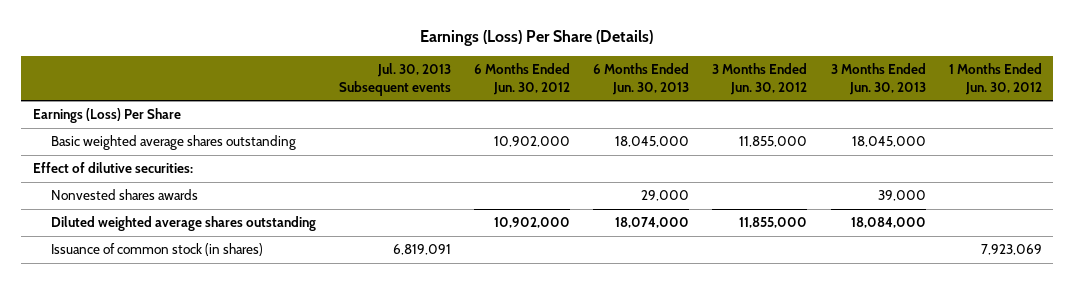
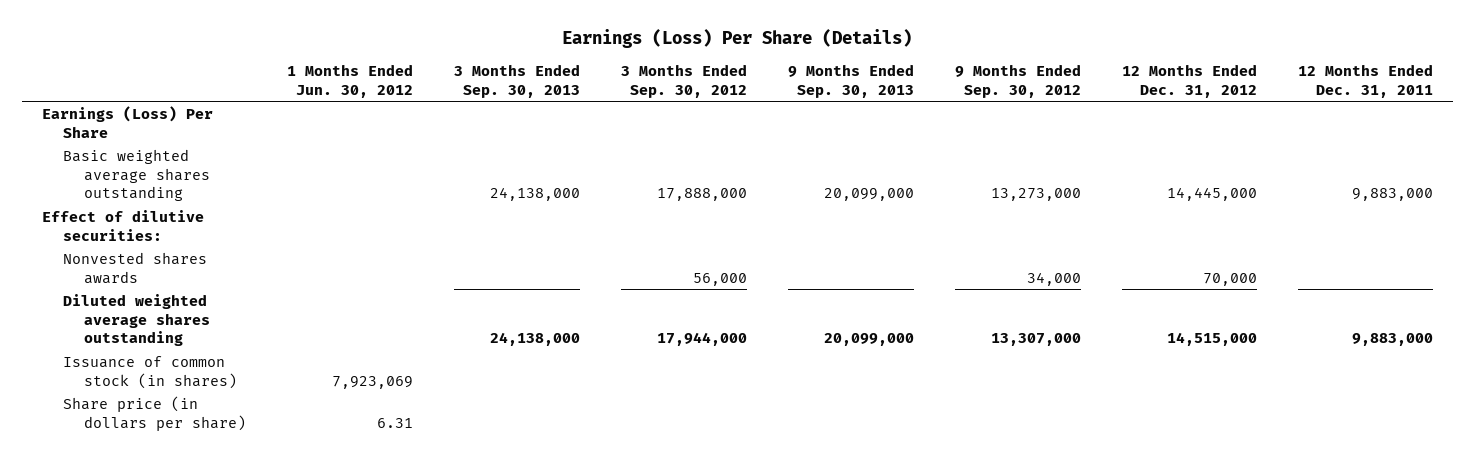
- | Jul. 30, 2013 Subsequent events | 6 Months Ended Jun. 30, 2012 | 6 Months Ended Jun. 30, 2013 | 3 Months Ended Jun. 30, 2012 | 3 Months Ended Jun. 30, 2013 | 1 Months Ended Jun. 30, 2012
+ | 1 Months Ended Jun. 30, 2012 | 3 Months Ended Sep. 30, 2013 | 3 Months Ended Sep. 30, 2012 | 9 Months Ended Sep. 30, 2013 | 9 Months Ended Sep. 30, 2012 | 12 Months Ended Dec. 31, 2012 | 12 Months Ended Dec. 31, 2011
+ Share price (in dollars per share) | 6.31 | | | | | |

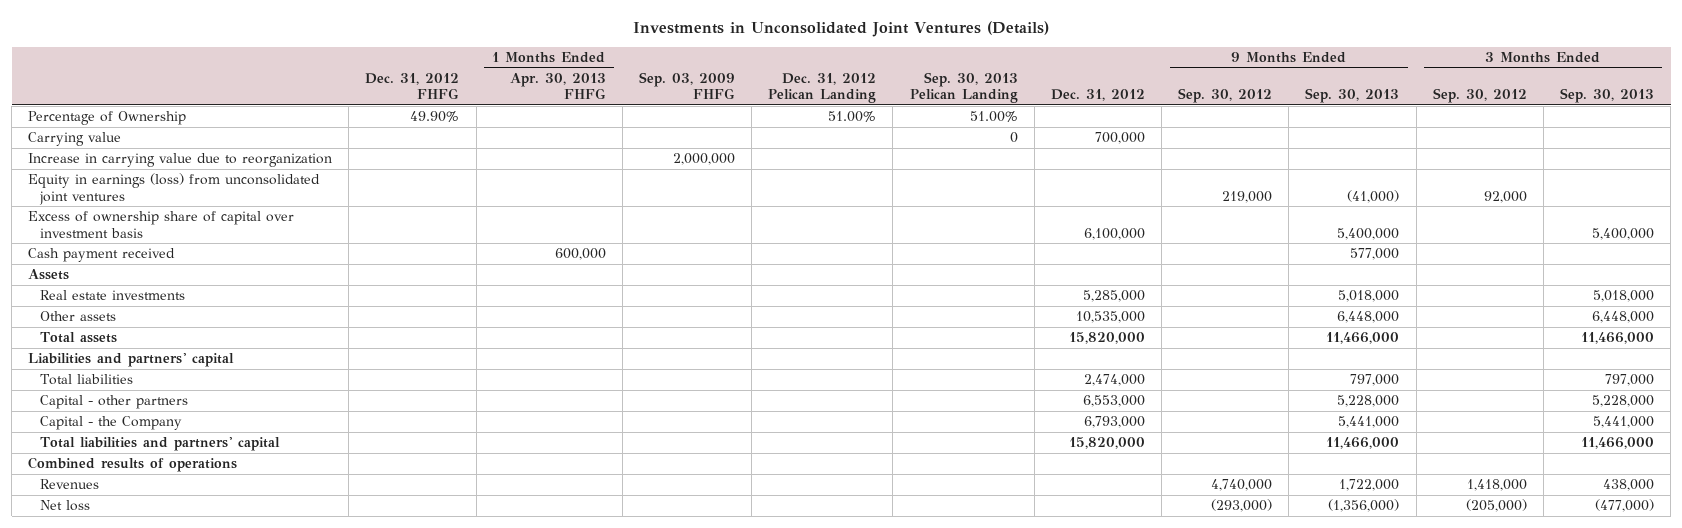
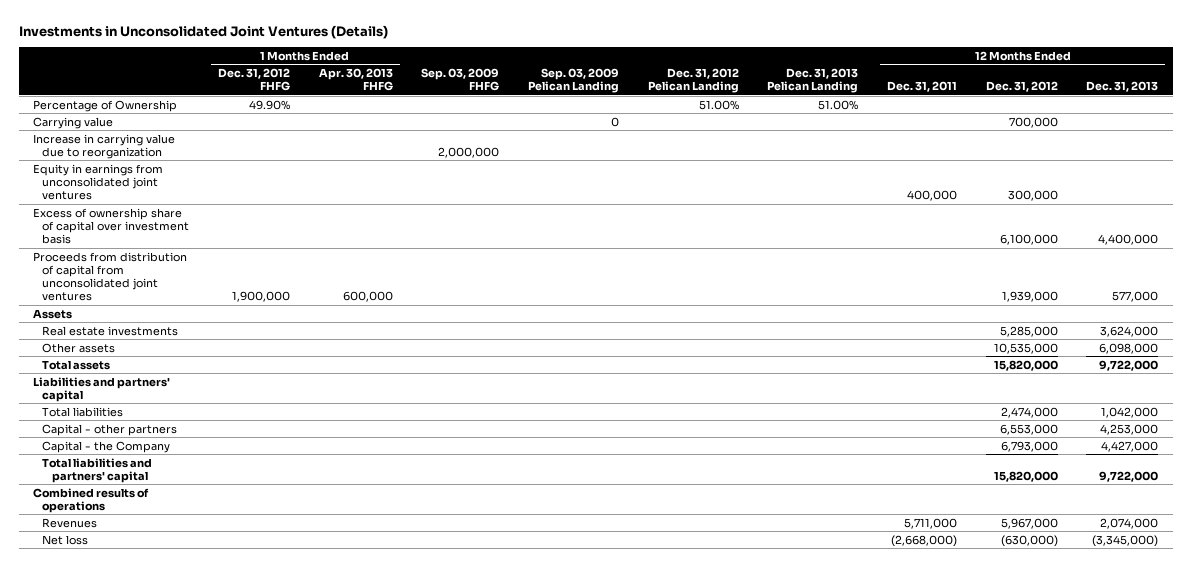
- | Dec. 31, 2012 FHFG | 1 Months Ended Apr. 30, 2013 FHFG | Sep. 03, 2009 FHFG | Dec. 31, 2012 Pelican Landing | Sep. 30, 2013 Pelican Landing | Dec. 31, 2012 | 9 Months Ended Sep. 30, 2012 | 9 Months Ended Sep. 30, 2013 | 3 Months Ended Sep. 30, 2012 | 3 Months Ended Sep. 30, 2013
+ | 1 Months Ended Dec. 31, 2012 FHFG | 1 Months Ended Apr. 30, 2013 FHFG | Sep. 03, 2009 FHFG | Sep. 03, 2009 Pelican Landing | Dec. 31, 2012 Pelican Landing | Dec. 31, 2013 Pelican Landing | 12 Months Ended Dec. 31, 2011 | 12 Months Ended Dec. 31, 2012 | 12 Months Ended Dec. 31, 2013
- Equity in earnings (loss) from unconsolidated joint ventures | | | | | | | 219,000 | (41,000) | 92,000 |
+ Equity in earnings from unconsolidated joint ventures | | | | | | | 400,000 | 300,000 |
- Cash payment received | | 600,000 | | | | | | 577,000 | |
+ Proceeds from distribution of capital from unconsolidated joint ventures | 1,900,000 | 600,000 | | | | | | 1,939,000 | 577,000

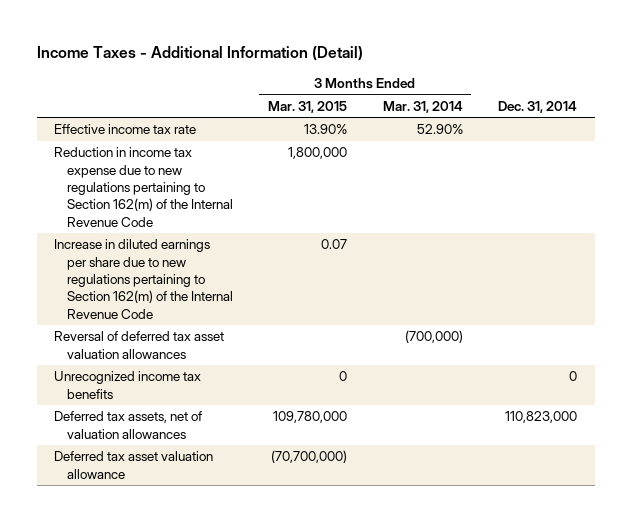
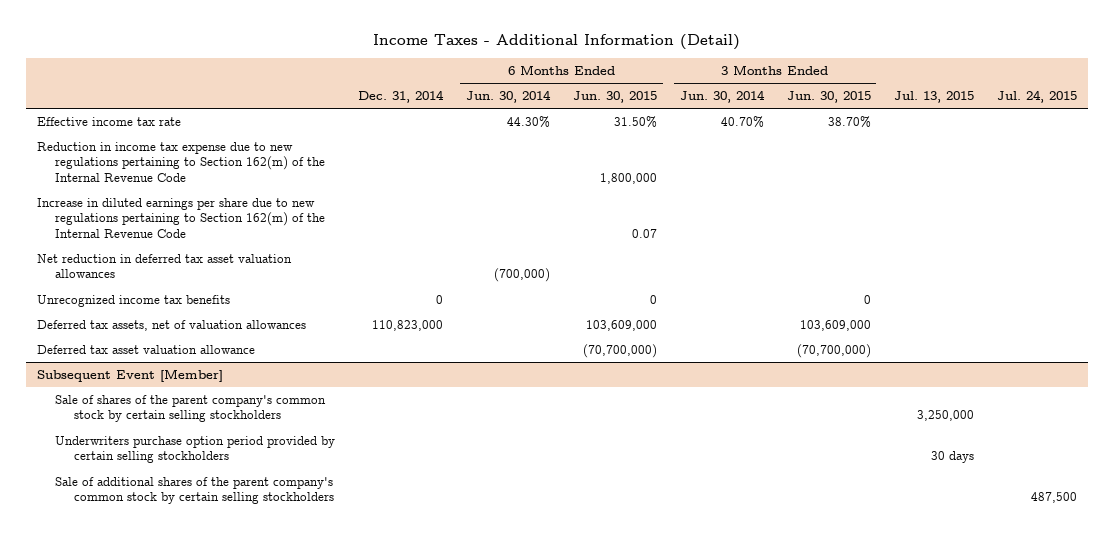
- | 3 Months Ended Mar. 31, 2015 | 3 Months Ended Mar. 31, 2014 | Dec. 31, 2014
+ | Dec. 31, 2014 | 6 Months Ended Jun. 30, 2014 | 6 Months Ended Jun. 30, 2015 | 3 Months Ended Jun. 30, 2014 | 3 Months Ended Jun. 30, 2015 | Jul. 13, 2015 | Jul. 24, 2015
- Reversal of deferred tax asset valuation allowances | | (700,000) |
+ Net reduction in deferred tax asset valuation allowances | | (700,000) | | | | |
+ Subsequent Event [Member]
+ Sale of shares of the parent company's common stock by certain selling stockholders | | | | | | 3,250,000 |
+ Underwriters purchase option period provided by certain selling stockholders | | | | | | 30 days |
+ Sale of additional shares of the parent company's common stock by certain selling stockholders | | | | | | | 487,500

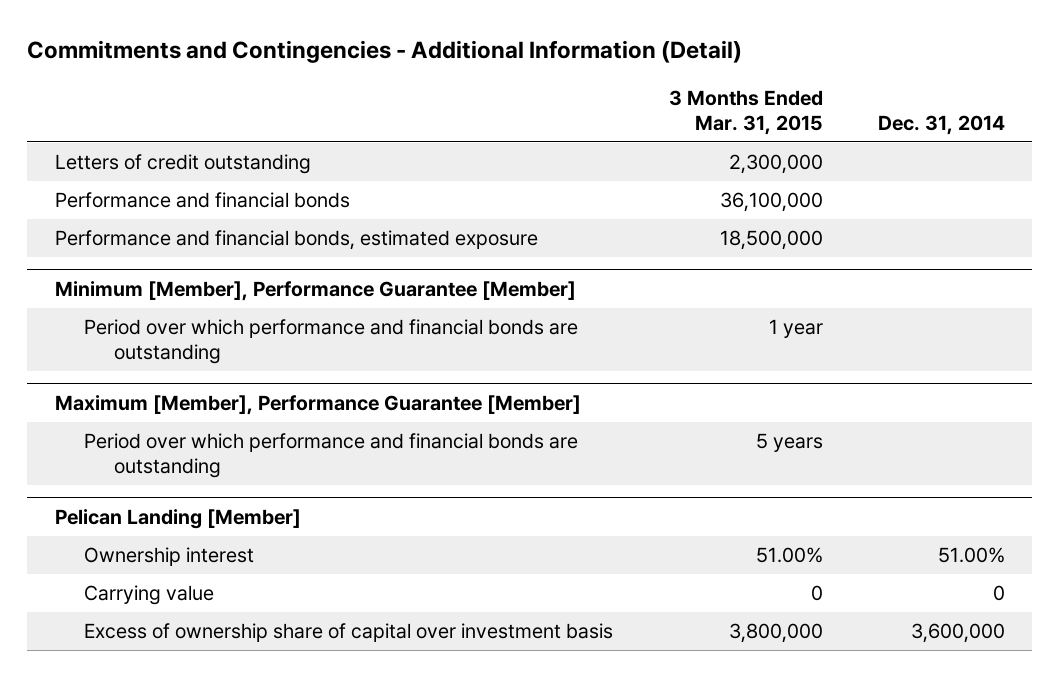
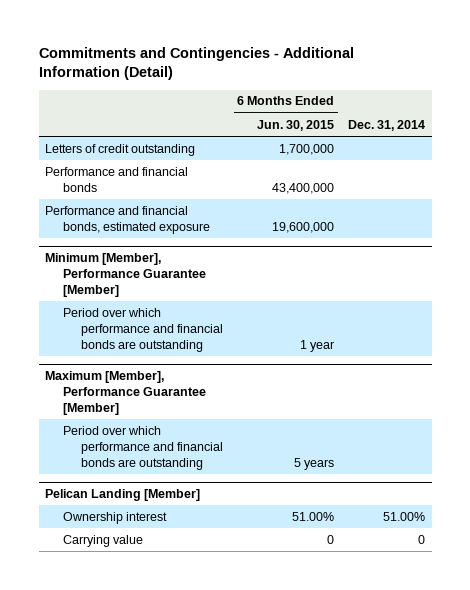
- | 3 Months Ended Mar. 31, 2015 | Dec. 31, 2014
+ | 6 Months Ended Jun. 30, 2015 | Dec. 31, 2014
@ Pelican Landing [Member]
- Excess of ownership share of capital over investment basis | 3,800,000 | 3,600,000

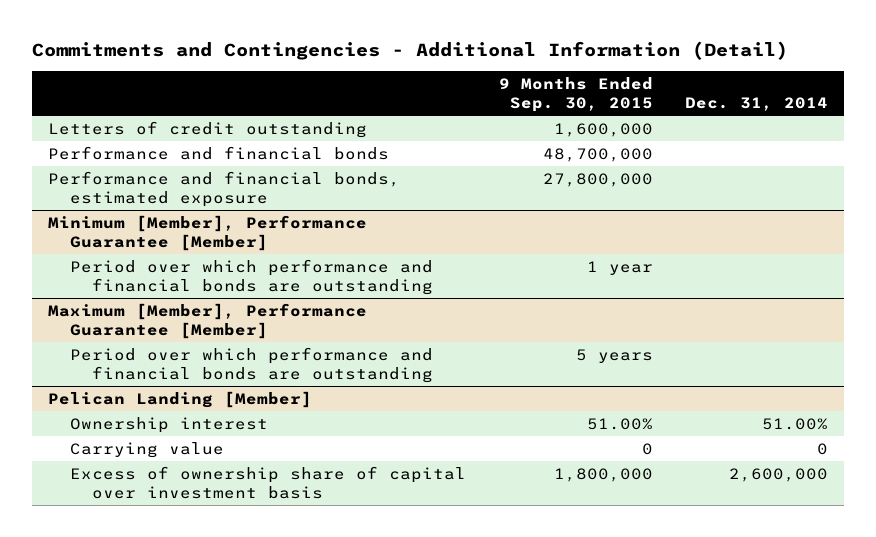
- | 6 Months Ended Jun. 30, 2015 | Dec. 31, 2014
+ | 9 Months Ended Sep. 30, 2015 | Dec. 31, 2014
@ Pelican Landing [Member]
+ Excess of ownership share of capital over investment basis | 1,800,000 | 2,600,000

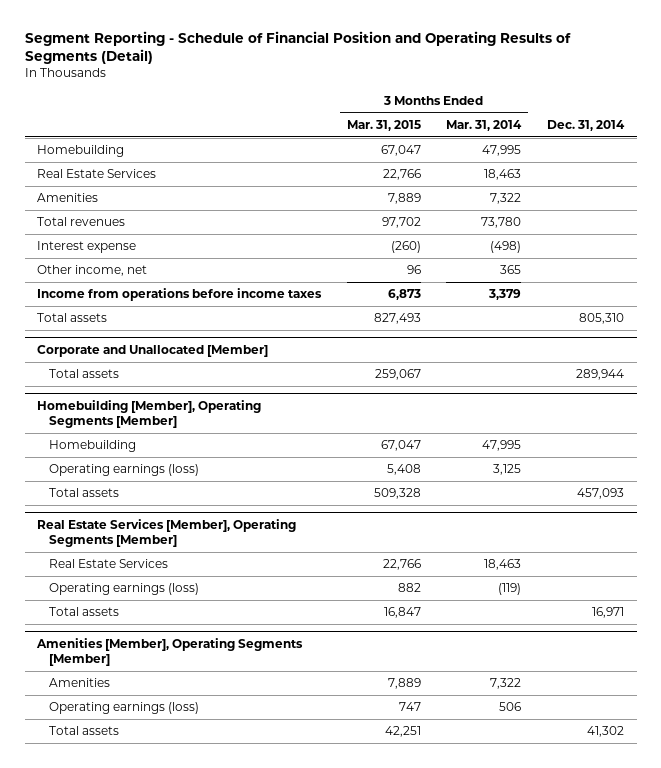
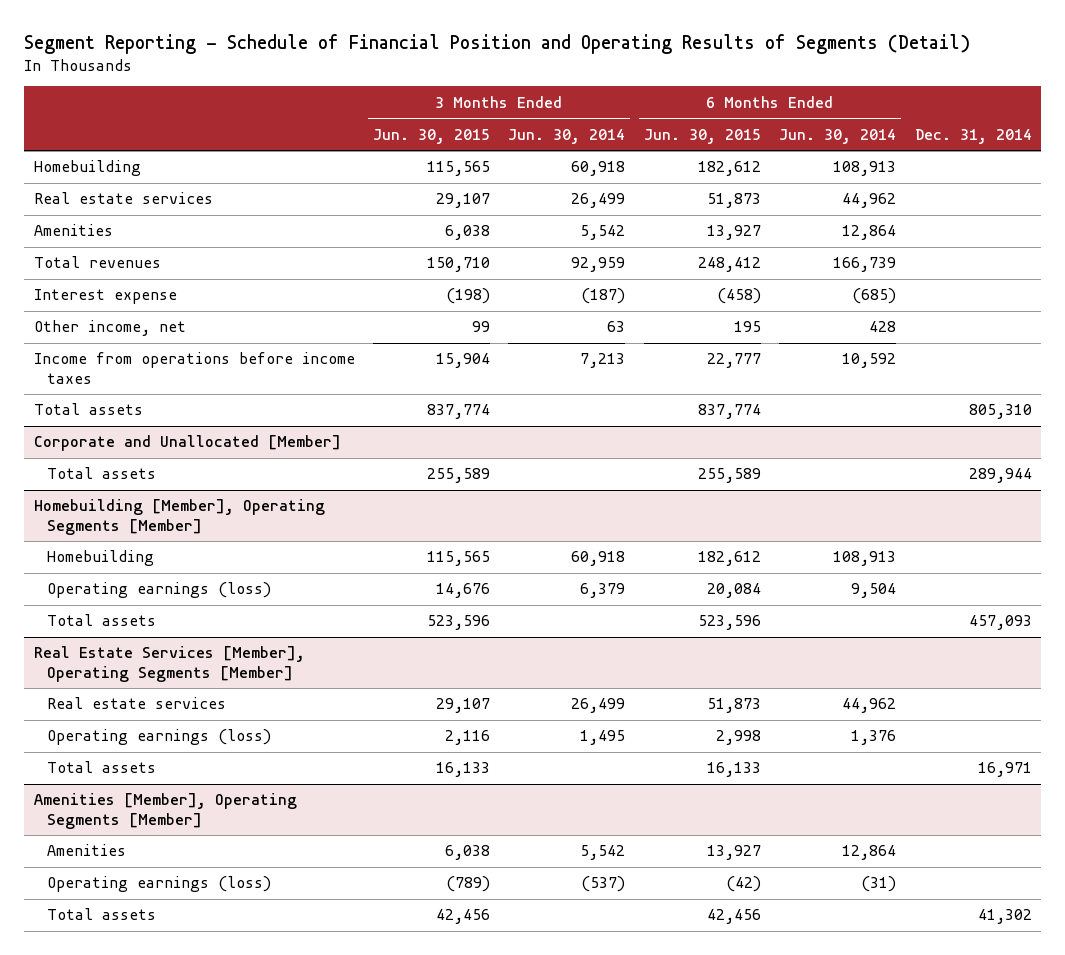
- | 3 Months Ended Mar. 31, 2015 | 3 Months Ended Mar. 31, 2014 | Dec. 31, 2014
+ | 3 Months Ended Jun. 30, 2015 | 3 Months Ended Jun. 30, 2014 | 6 Months Ended Jun. 30, 2015 | 6 Months Ended Jun. 30, 2014 | Dec. 31, 2014
- Real Estate Services | 22,766 | 18,463 |
+ Real estate services | 29,107 | 26,499 | 51,873 | 44,962 |
@ Real Estate Services [Member], Operating Segments [Member]
- Real Estate Services | 22,766 | 18,463 |
+ Real estate services | 29,107 | 26,499 | 51,873 | 44,962 |

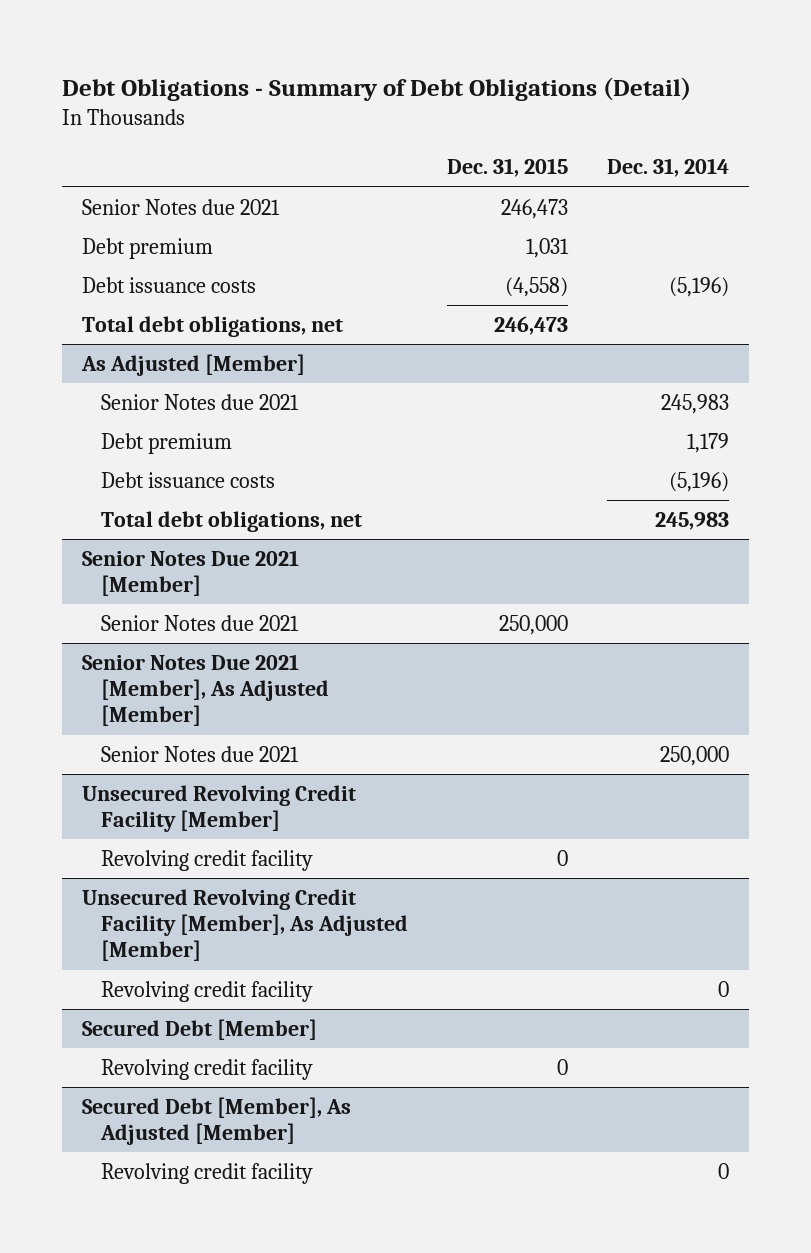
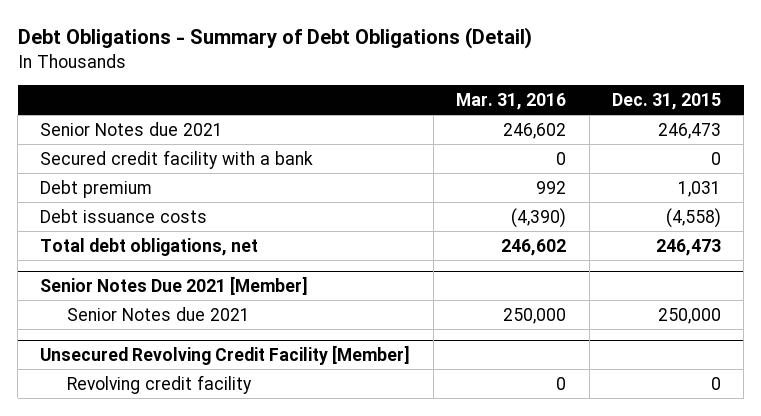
- | Dec. 31, 2015 | Dec. 31, 2014
+ | Mar. 31, 2016 | Dec. 31, 2015
+ Secured credit facility with a bank | 0 | 0
- As Adjusted [Member]
- Senior Notes due 2021 | | 245,983
- Debt premium | | 1,179
- Debt issuance costs | | (5,196)
- Total debt obligations, net | | 245,983
- Senior Notes Due 2021 [Member], As Adjusted [Member]
- Senior Notes due 2021 | | 250,000
- Unsecured Revolving Credit Facility [Member], As Adjusted [Member]
- Revolving credit facility | | 0
- Secured Debt [Member]
- Revolving credit facility | 0 |
- Secured Debt [Member], As Adjusted [Member]
- Revolving credit facility | | 0

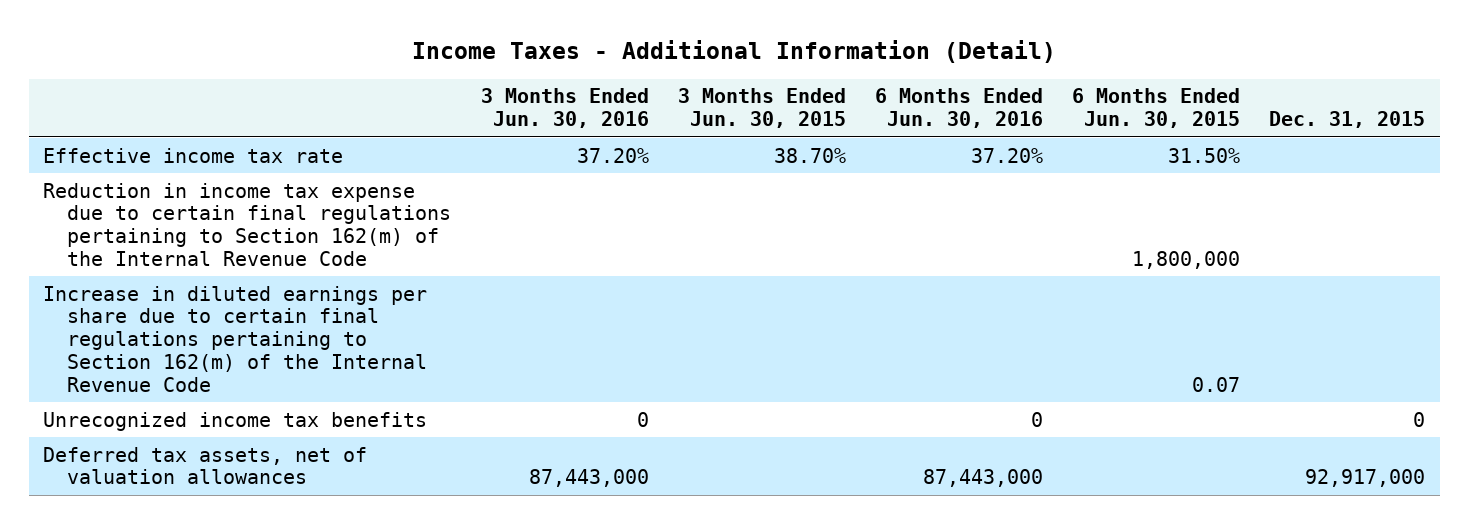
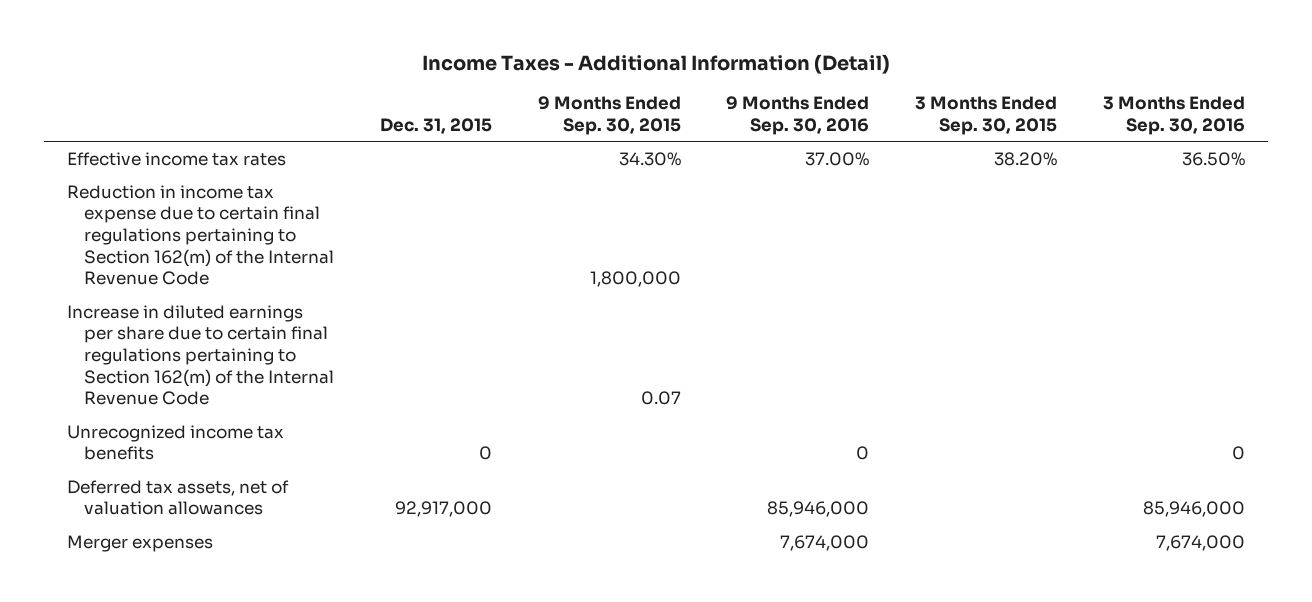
- | 3 Months Ended Jun. 30, 2016 | 3 Months Ended Jun. 30, 2015 | 6 Months Ended Jun. 30, 2016 | 6 Months Ended Jun. 30, 2015 | Dec. 31, 2015
+ | Dec. 31, 2015 | 9 Months Ended Sep. 30, 2015 | 9 Months Ended Sep. 30, 2016 | 3 Months Ended Sep. 30, 2015 | 3 Months Ended Sep. 30, 2016
- Effective income tax rate | 37.20% | 38.70% | 37.20% | 31.50% |
+ Effective income tax rates | | 34.30% | 37.00% | 38.20% | 36.50%
+ Merger expenses | | | 7,674,000 | | 7,674,000

